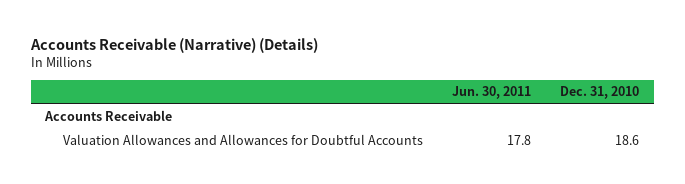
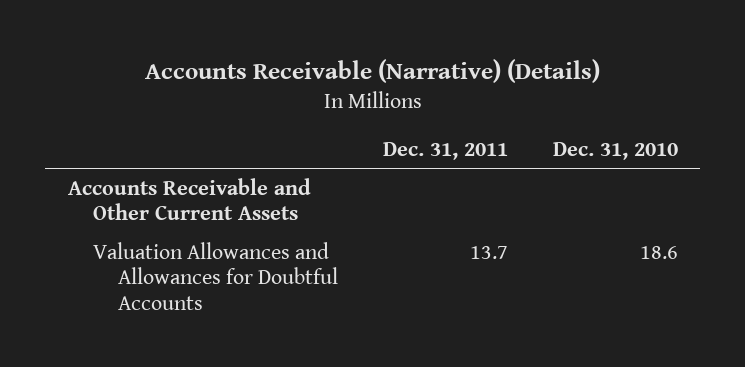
- | Jun. 30, 2011 | Dec. 31, 2010
+ | Dec. 31, 2011 | Dec. 31, 2010
- Accounts Receivable
+ Accounts Receivable and Other Current Assets

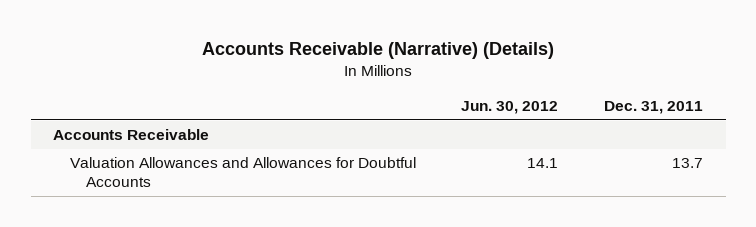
- | Dec. 31, 2011 | Dec. 31, 2010
+ | Jun. 30, 2012 | Dec. 31, 2011
- Accounts Receivable and Other Current Assets
+ Accounts Receivable

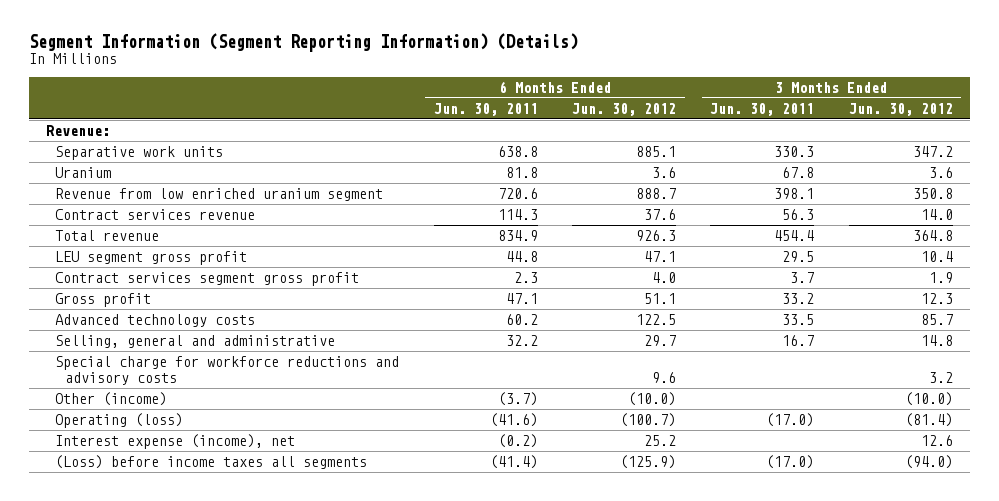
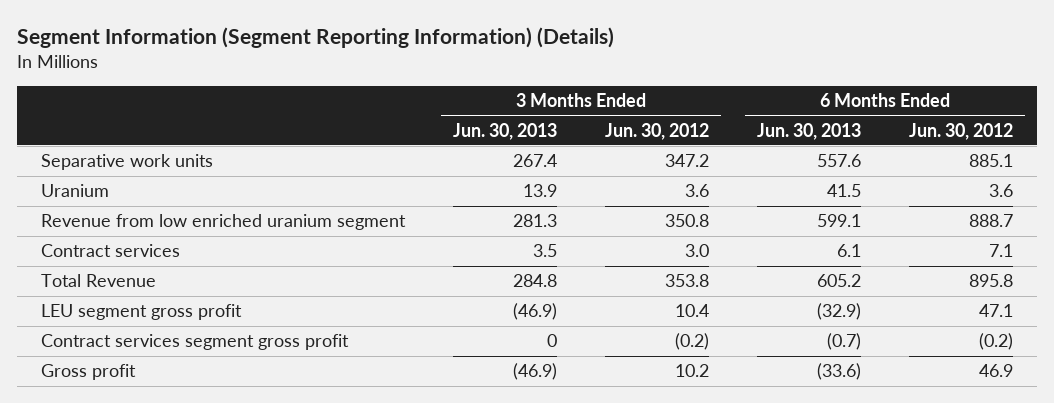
- | 6 Months Ended Jun. 30, 2011 | 6 Months Ended Jun. 30, 2012 | 3 Months Ended Jun. 30, 2011 | 3 Months Ended Jun. 30, 2012
+ | 3 Months Ended Jun. 30, 2013 | 3 Months Ended Jun. 30, 2012 | 6 Months Ended Jun. 30, 2013 | 6 Months Ended Jun. 30, 2012
- Revenue:
- Contract services revenue | 114.3 | 37.6 | 56.3 | 14.0
- Total revenue | 834.9 | 926.3 | 454.4 | 364.8
+ Contract services | 3.5 | 3.0 | 6.1 | 7.1
+ Total Revenue | 284.8 | 353.8 | 605.2 | 895.8
- Contract services segment gross profit | 2.3 | 4.0 | 3.7 | 1.9
- Gross profit | 47.1 | 51.1 | 33.2 | 12.3
- Advanced technology costs | 60.2 | 122.5 | 33.5 | 85.7
- Selling, general and administrative | 32.2 | 29.7 | 16.7 | 14.8
- Special charge for workforce reductions and advisory costs | | 9.6 | | 3.2
- Other (income) | (3.7) | (10.0) | | (10.0)
- Operating (loss) | (41.6) | (100.7) | (17.0) | (81.4)
- Interest expense (income), net | (0.2) | 25.2 | | 12.6
- (Loss) before income taxes all segments | (41.4) | (125.9) | (17.0) | (94.0)
+ Contract services segment gross profit | 0 | (0.2) | (0.7) | (0.2)
+ Gross profit | (46.9) | 10.2 | (33.6) | 46.9

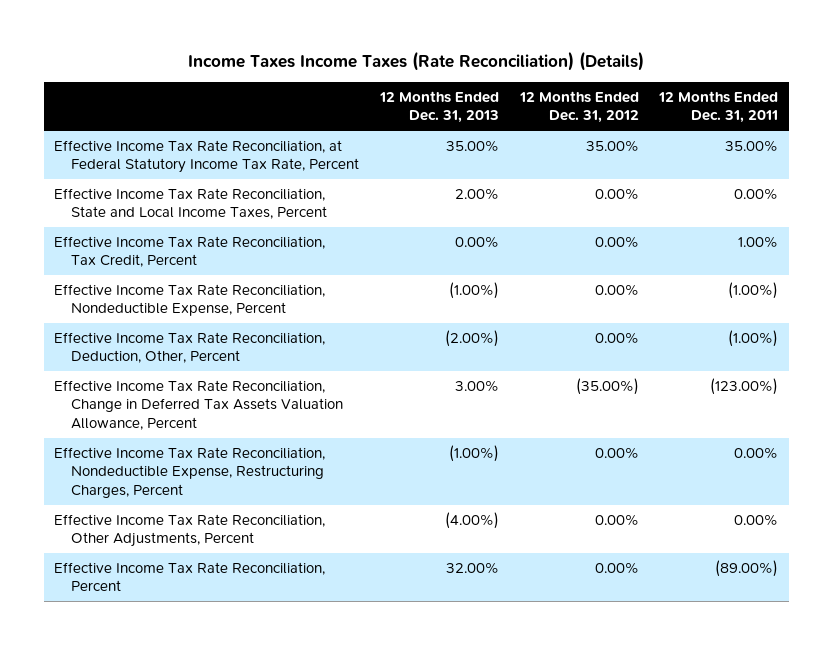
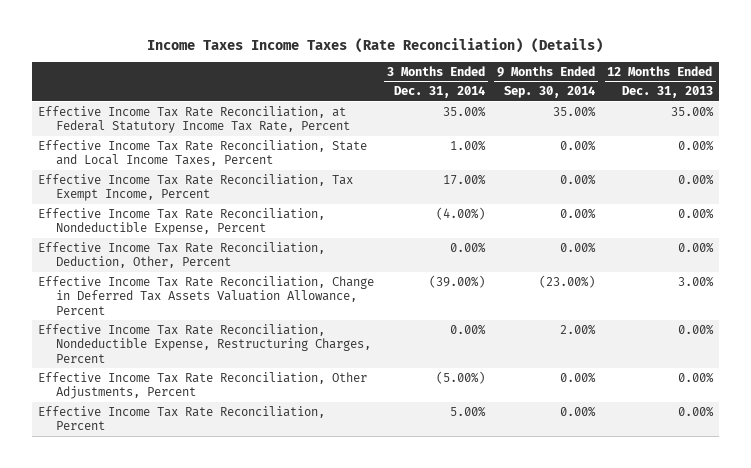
- | 12 Months Ended Dec. 31, 2013 | 12 Months Ended Dec. 31, 2012 | 12 Months Ended Dec. 31, 2011
+ | 3 Months Ended Dec. 31, 2014 | 9 Months Ended Sep. 30, 2014 | 12 Months Ended Dec. 31, 2013
- Effective Income Tax Rate Reconciliation, State and Local Income Taxes, Percent | 2.00% | 0.00% | 0.00%
- Effective Income Tax Rate Reconciliation, Tax Credit, Percent | 0.00% | 0.00% | 1.00%
- Effective Income Tax Rate Reconciliation, Nondeductible Expense, Percent | (1.00%) | 0.00% | (1.00%)
- Effective Income Tax Rate Reconciliation, Deduction, Other, Percent | (2.00%) | 0.00% | (1.00%)
+ Effective Income Tax Rate Reconciliation, State and Local Income Taxes, Percent | 1.00% | 0.00% | 0.00%
+ Effective Income Tax Rate Reconciliation, Tax Exempt Income, Percent | 17.00% | 0.00% | 0.00%
+ Effective Income Tax Rate Reconciliation, Nondeductible Expense, Percent | (4.00%) | 0.00% | 0.00%
+ Effective Income Tax Rate Reconciliation, Deduction, Other, Percent | 0.00% | 0.00% | 0.00%
- Effective Income Tax Rate Reconciliation, Nondeductible Expense, Restructuring Charges, Percent | (1.00%) | 0.00% | 0.00%
- Effective Income Tax Rate Reconciliation, Other Adjustments, Percent | (4.00%) | 0.00% | 0.00%
- Effective Income Tax Rate Reconciliation, Percent | 32.00% | 0.00% | (89.00%)
+ Effective Income Tax Rate Reconciliation, Nondeductible Expense, Restructuring Charges, Percent | 0.00% | 2.00% | 0.00%
+ Effective Income Tax Rate Reconciliation, Other Adjustments, Percent | (5.00%) | 0.00% | 0.00%
+ Effective Income Tax Rate Reconciliation, Percent | 5.00% | 0.00% | 0.00%

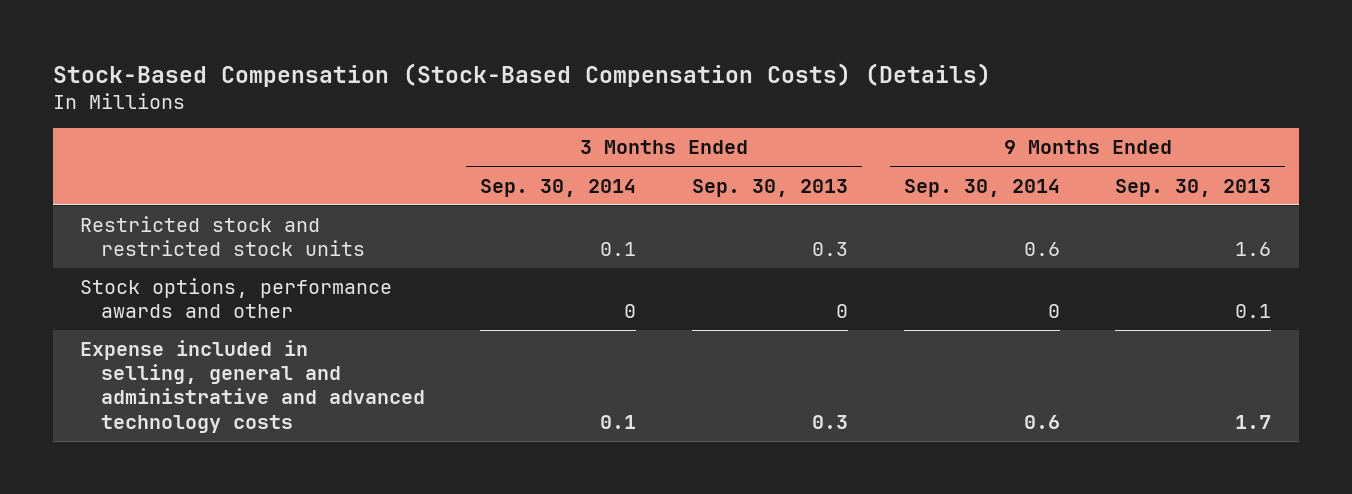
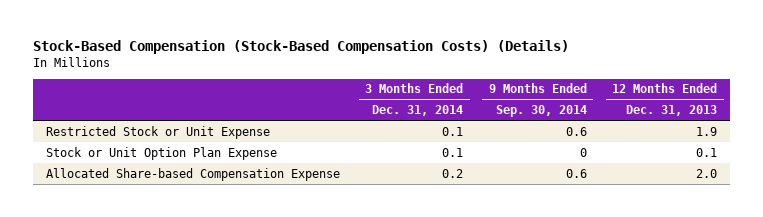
- | 3 Months Ended Sep. 30, 2014 | 3 Months Ended Sep. 30, 2013 | 9 Months Ended Sep. 30, 2014 | 9 Months Ended Sep. 30, 2013
+ | 3 Months Ended Dec. 31, 2014 | 9 Months Ended Sep. 30, 2014 | 12 Months Ended Dec. 31, 2013
- Restricted stock and restricted stock units | 0.1 | 0.3 | 0.6 | 1.6
- Stock options, performance awards and other | 0 | 0 | 0 | 0.1
- Expense included in selling, general and administrative and advanced technology costs | 0.1 | 0.3 | 0.6 | 1.7
+ Restricted Stock or Unit Expense | 0.1 | 0.6 | 1.9
+ Stock or Unit Option Plan Expense | 0.1 | 0 | 0.1
+ Allocated Share-based Compensation Expense | 0.2 | 0.6 | 2.0

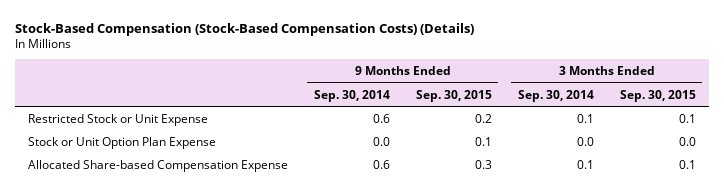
- | 3 Months Ended Dec. 31, 2014 | 9 Months Ended Sep. 30, 2014 | 12 Months Ended Dec. 31, 2013
+ | 9 Months Ended Sep. 30, 2014 | 9 Months Ended Sep. 30, 2015 | 3 Months Ended Sep. 30, 2014 | 3 Months Ended Sep. 30, 2015
- Stock or Unit Option Plan Expense | 0.1 | 0 | 0.1
+ Stock or Unit Option Plan Expense | 0.0 | 0.1 | 0.0 | 0.0

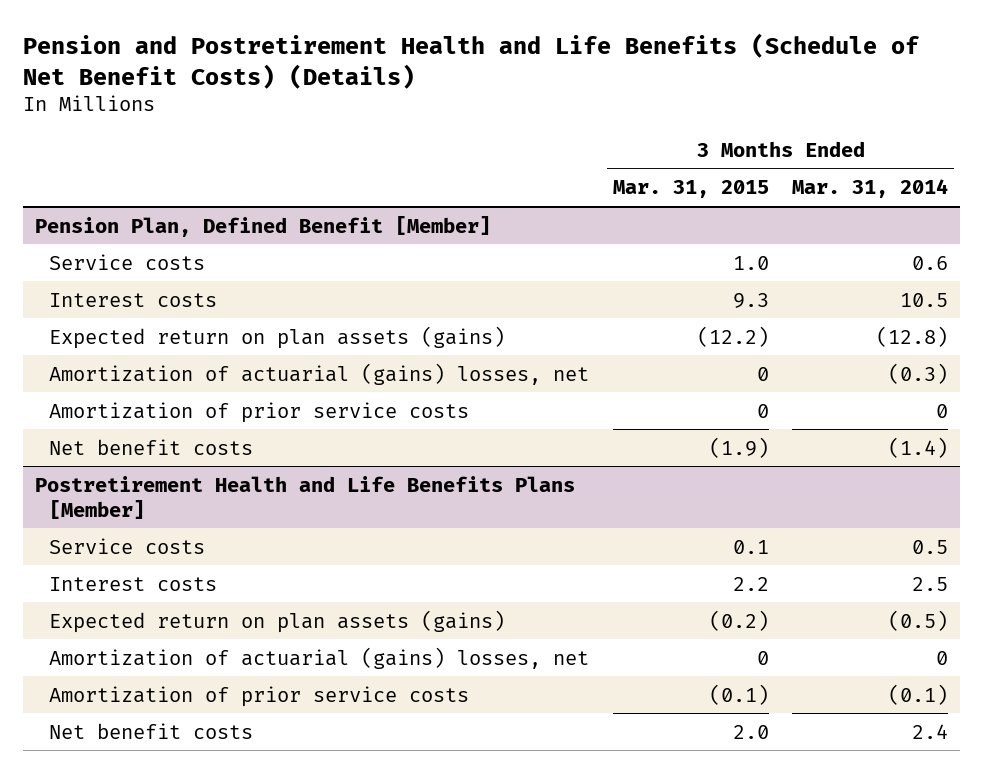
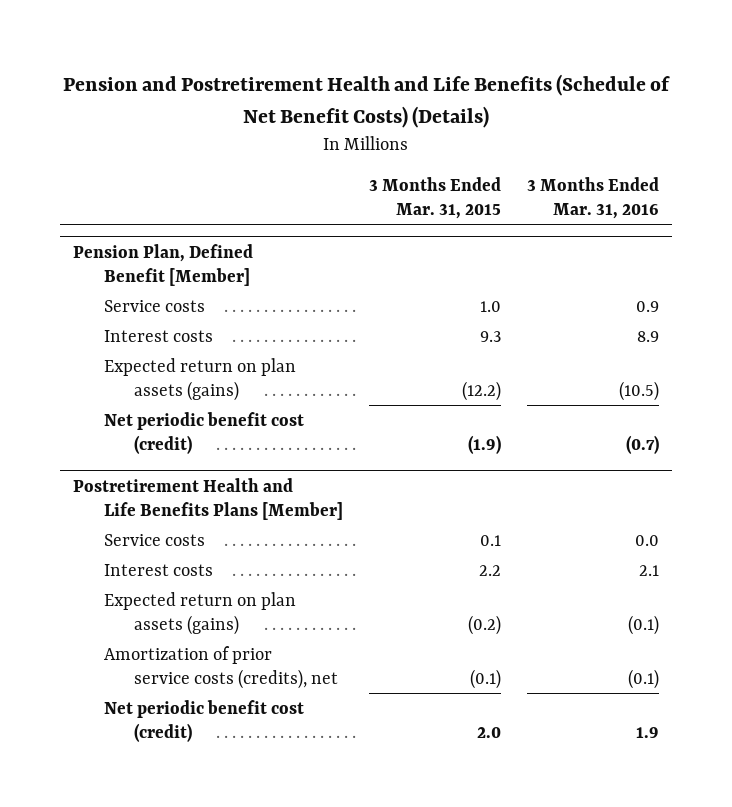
- | 3 Months Ended Mar. 31, 2015 | 3 Months Ended Mar. 31, 2014
+ | 3 Months Ended Mar. 31, 2015 | 3 Months Ended Mar. 31, 2016
@ Pension Plan, Defined Benefit [Member]
- Amortization of actuarial (gains) losses, net | 0 | (0.3)
- Amortization of prior service costs | 0 | 0
- Net benefit costs | (1.9) | (1.4)
+ Net periodic benefit cost (credit) | (1.9) | (0.7)
@ Postretirement Health and Life Benefits Plans [Member]
- Amortization of actuarial (gains) losses, net | 0 | 0
- Amortization of prior service costs | (0.1) | (0.1)
- Net benefit costs | 2.0 | 2.4
+ Amortization of prior service costs (credits), net | (0.1) | (0.1)
+ Net periodic benefit cost (credit) | 2.0 | 1.9

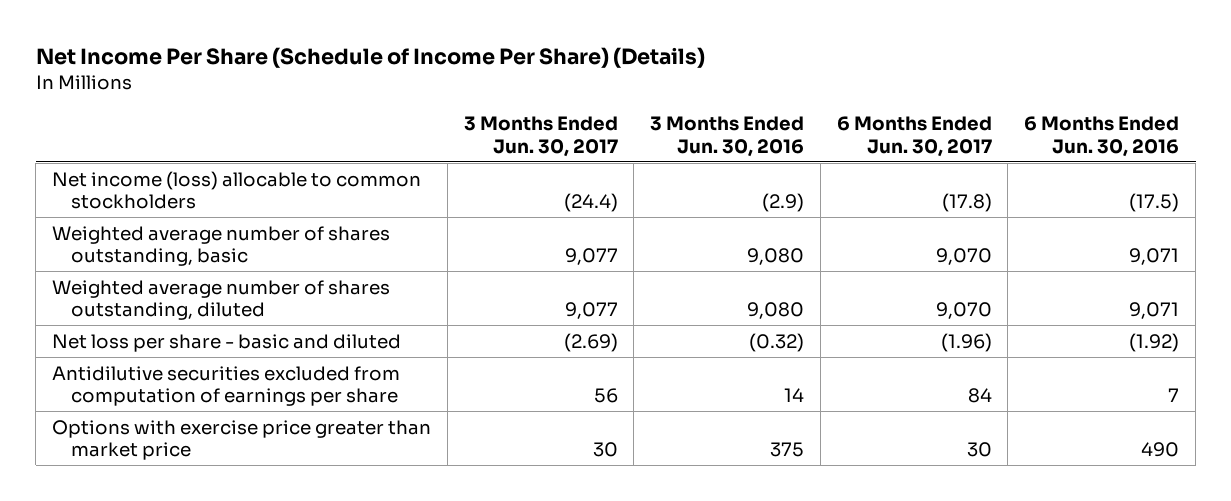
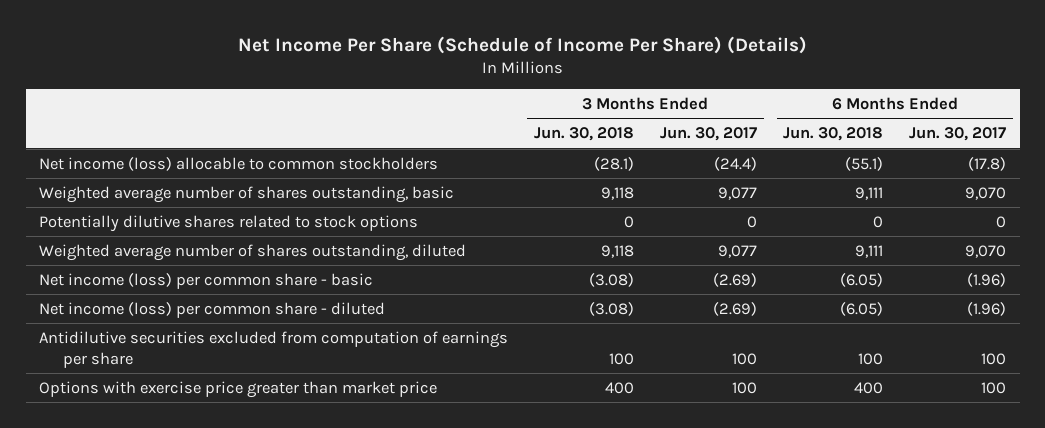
- | 3 Months Ended Jun. 30, 2017 | 3 Months Ended Jun. 30, 2016 | 6 Months Ended Jun. 30, 2017 | 6 Months Ended Jun. 30, 2016
+ | 3 Months Ended Jun. 30, 2018 | 3 Months Ended Jun. 30, 2017 | 6 Months Ended Jun. 30, 2018 | 6 Months Ended Jun. 30, 2017
+ Potentially dilutive shares related to stock options | 0 | 0 | 0 | 0
- Net loss per share - basic and diluted | (2.69) | (0.32) | (1.96) | (1.92)
- Antidilutive securities excluded from computation of earnings per share | 56 | 14 | 84 | 7
- Options with exercise price greater than market price | 30 | 375 | 30 | 490
+ Net income (loss) per common share - basic | (3.08) | (2.69) | (6.05) | (1.96)
+ Net income (loss) per common share - diluted | (3.08) | (2.69) | (6.05) | (1.96)
+ Antidilutive securities excluded from computation of earnings per share | 100 | 100 | 100 | 100
+ Options with exercise price greater than market price | 400 | 100 | 400 | 100

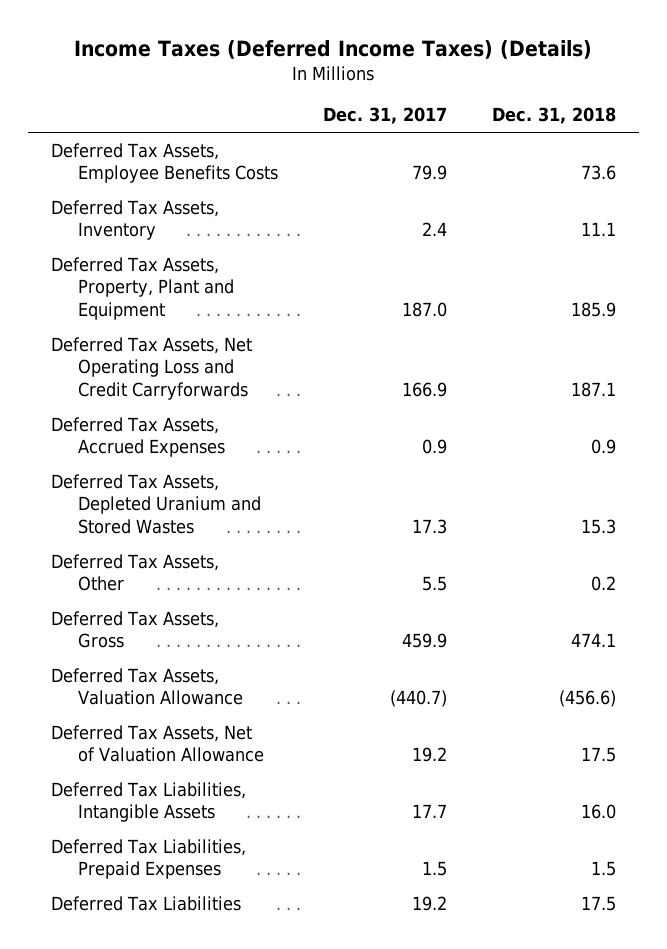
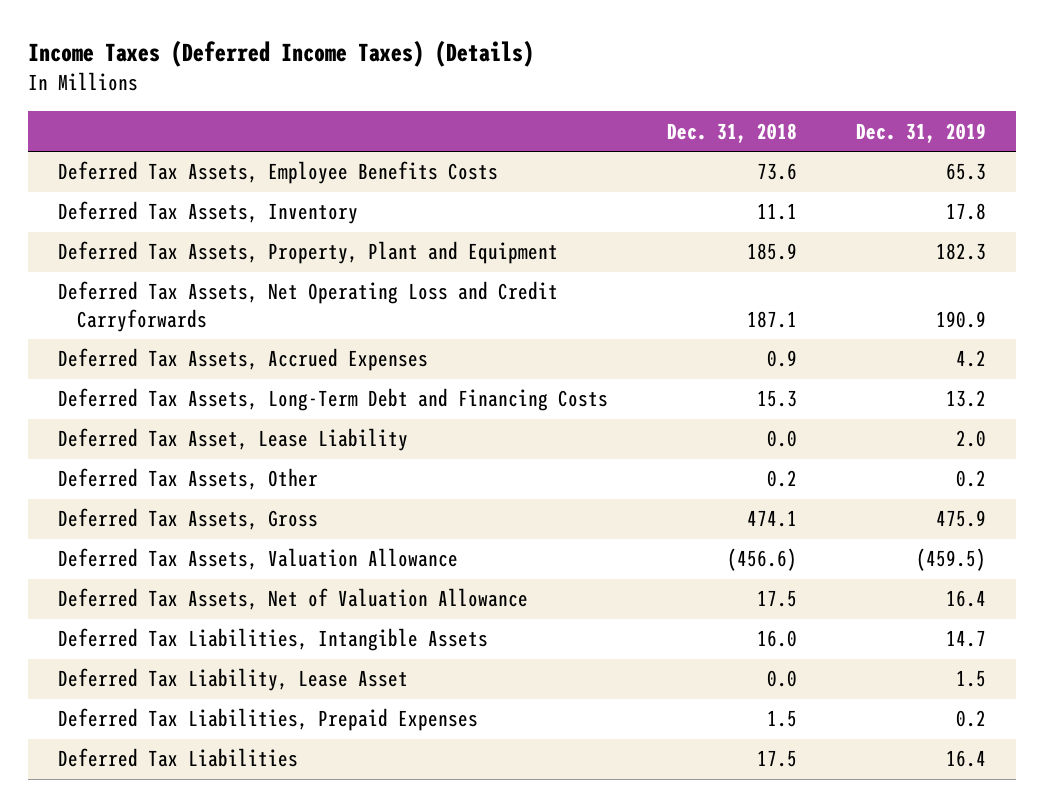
- | Dec. 31, 2017 | Dec. 31, 2018
+ | Dec. 31, 2018 | Dec. 31, 2019
- Deferred Tax Assets, Depleted Uranium and Stored Wastes | 17.3 | 15.3
+ Deferred Tax Assets, Long-Term Debt and Financing Costs | 15.3 | 13.2
+ Deferred Tax Asset, Lease Liability | 0.0 | 2.0
+ Deferred Tax Liability, Lease Asset | 0.0 | 1.5

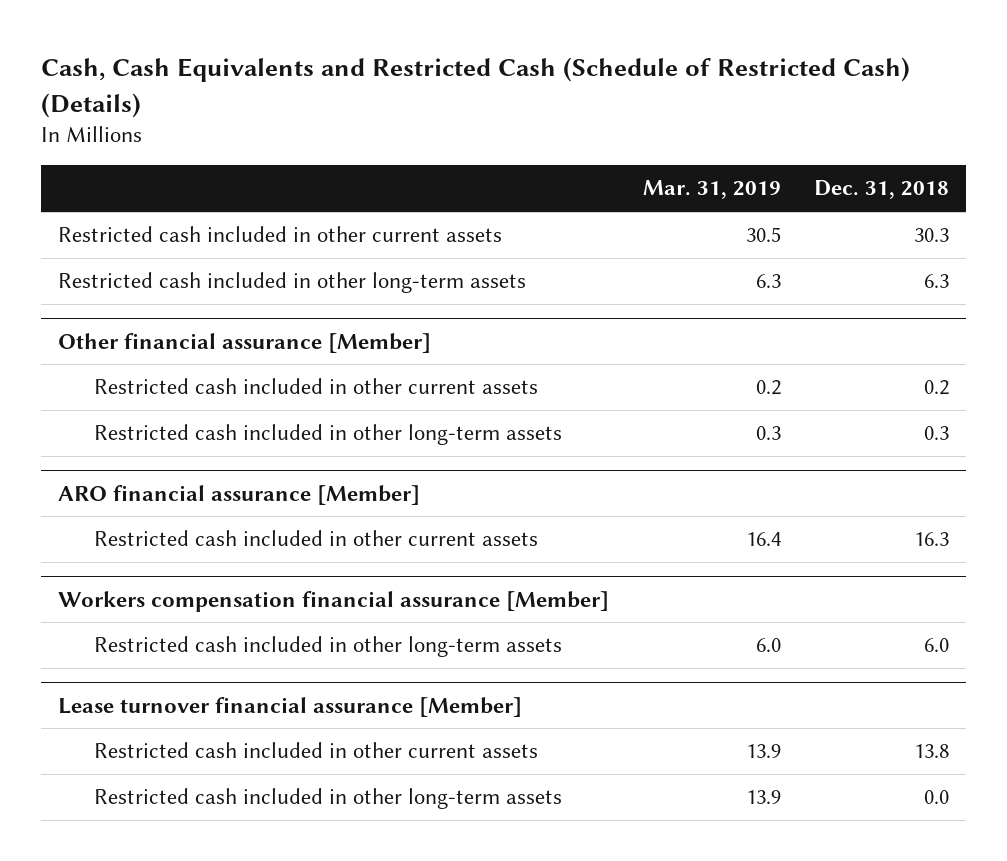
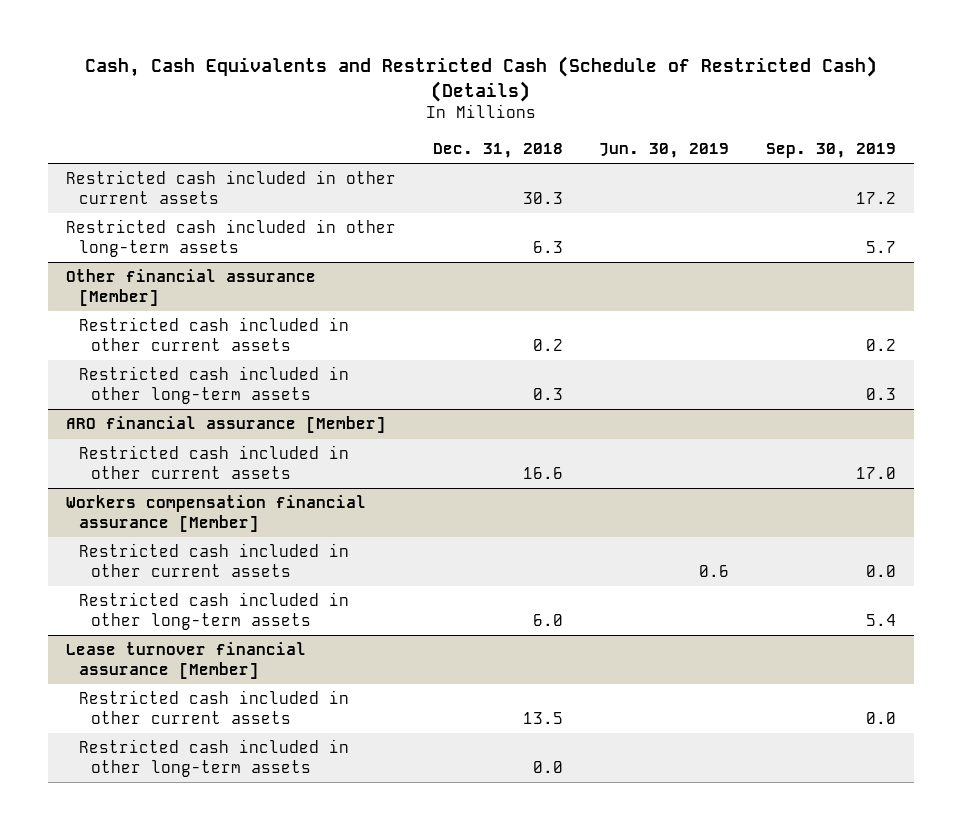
- | Mar. 31, 2019 | Dec. 31, 2018
+ | Dec. 31, 2018 | Jun. 30, 2019 | Sep. 30, 2019
@ ARO financial assurance [Member]
- Restricted cash included in other current assets | 16.4 | 16.3
+ Restricted cash included in other current assets | 16.6 | | 17.0
@ Workers compensation financial assurance [Member]
+ Restricted cash included in other current assets | | 0.6 | 0.0
@ Lease turnover financial assurance [Member]
- Restricted cash included in other current assets | 13.9 | 13.8
+ Restricted cash included in other current assets | 13.5 | | 0.0

